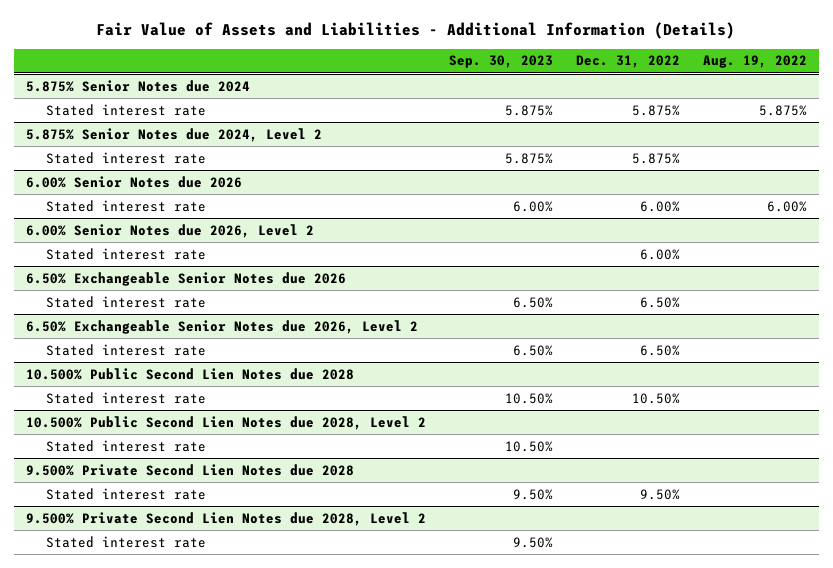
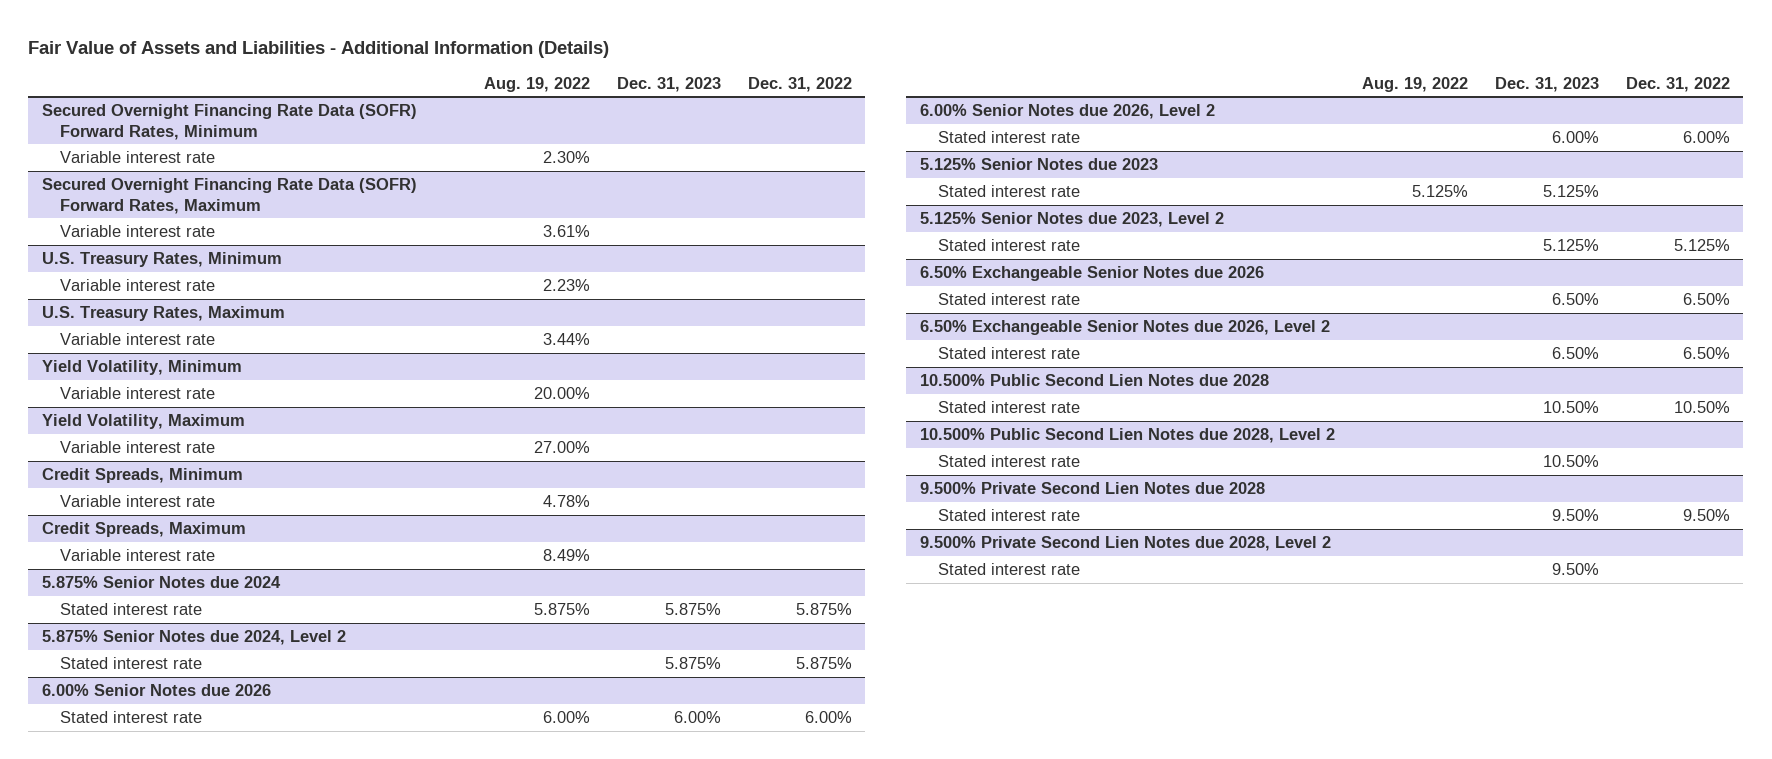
- | Sep. 30, 2023 | Dec. 31, 2022 | Aug. 19, 2022
+ | Aug. 19, 2022 | Dec. 31, 2023 | Dec. 31, 2022
+ Secured Overnight Financing Rate Data (SOFR) Forward Rates, Minimum
+ Variable interest rate | 2.30% | |
+ Secured Overnight Financing Rate Data (SOFR) Forward Rates, Maximum
+ Variable interest rate | 3.61% | |
+ U.S. Treasury Rates, Minimum
+ Variable interest rate | 2.23% | |
+ U.S. Treasury Rates, Maximum
+ Variable interest rate | 3.44% | |
+ Yield Volatility, Minimum
+ Variable interest rate | 20.00% | |
+ Yield Volatility, Maximum
+ Variable interest rate | 27.00% | |
+ Credit Spreads, Minimum
+ Variable interest rate | 4.78% | |
+ Credit Spreads, Maximum
+ Variable interest rate | 8.49% | |
+ 5.125% Senior Notes due 2023
+ Stated interest rate | 5.125% | 5.125% |
+ 5.125% Senior Notes due 2023, Level 2
+ Stated interest rate | | 5.125% | 5.125%

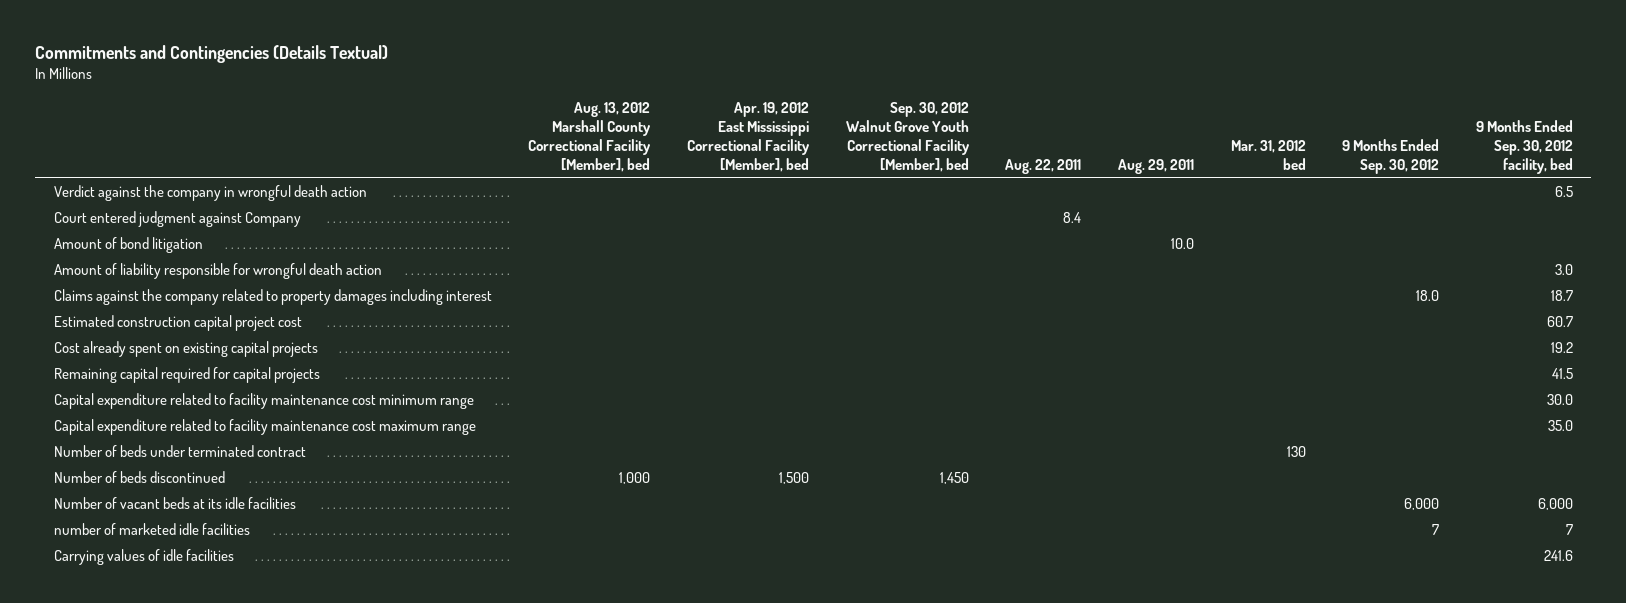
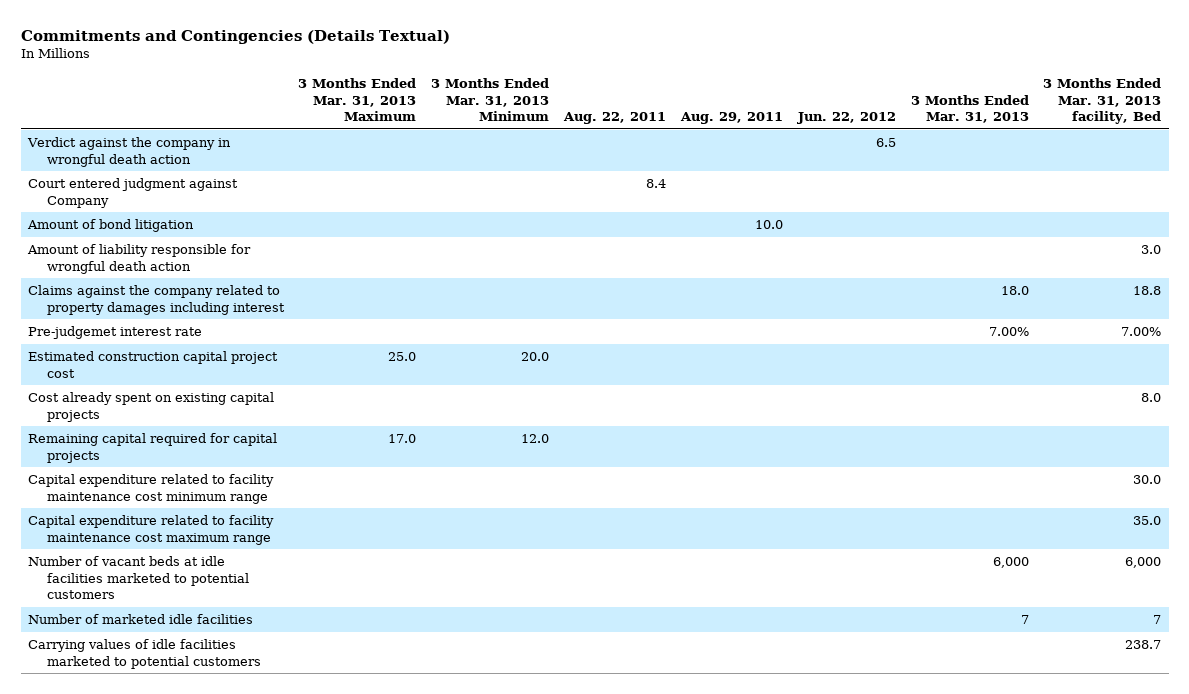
- | Aug. 13, 2012 Marshall County Correctional Facility [Member], bed | Apr. 19, 2012 East Mississippi Correctional Facility [Member], bed | Sep. 30, 2012 Walnut Grove Youth Correctional Facility [Member], bed | Aug. 22, 2011 | Aug. 29, 2011 | Mar. 31, 2012 bed | 9 Months Ended Sep. 30, 2012 | 9 Months Ended Sep. 30, 2012 facility, bed
+ | 3 Months Ended Mar. 31, 2013 Maximum | 3 Months Ended Mar. 31, 2013 Minimum | Aug. 22, 2011 | Aug. 29, 2011 | Jun. 22, 2012 | 3 Months Ended Mar. 31, 2013 | 3 Months Ended Mar. 31, 2013 facility, Bed
+ Pre-judgemet interest rate | | | | | | 7.00% | 7.00%
- Number of beds under terminated contract | | | | | | 130 | |
- Number of beds discontinued | 1,000 | 1,500 | 1,450 | | | | |
- Number of vacant beds at its idle facilities | | | | | | | 6,000 | 6,000
- number of marketed idle facilities | | | | | | | 7 | 7
- Carrying values of idle facilities | | | | | | | | 241.6
+ Number of vacant beds at idle facilities marketed to potential customers | | | | | | 6,000 | 6,000
+ Number of marketed idle facilities | | | | | | 7 | 7
+ Carrying values of idle facilities marketed to potential customers | | | | | | | 238.7

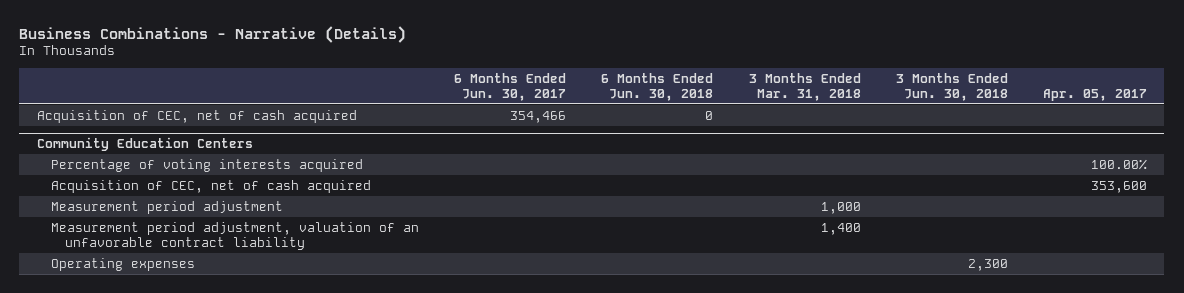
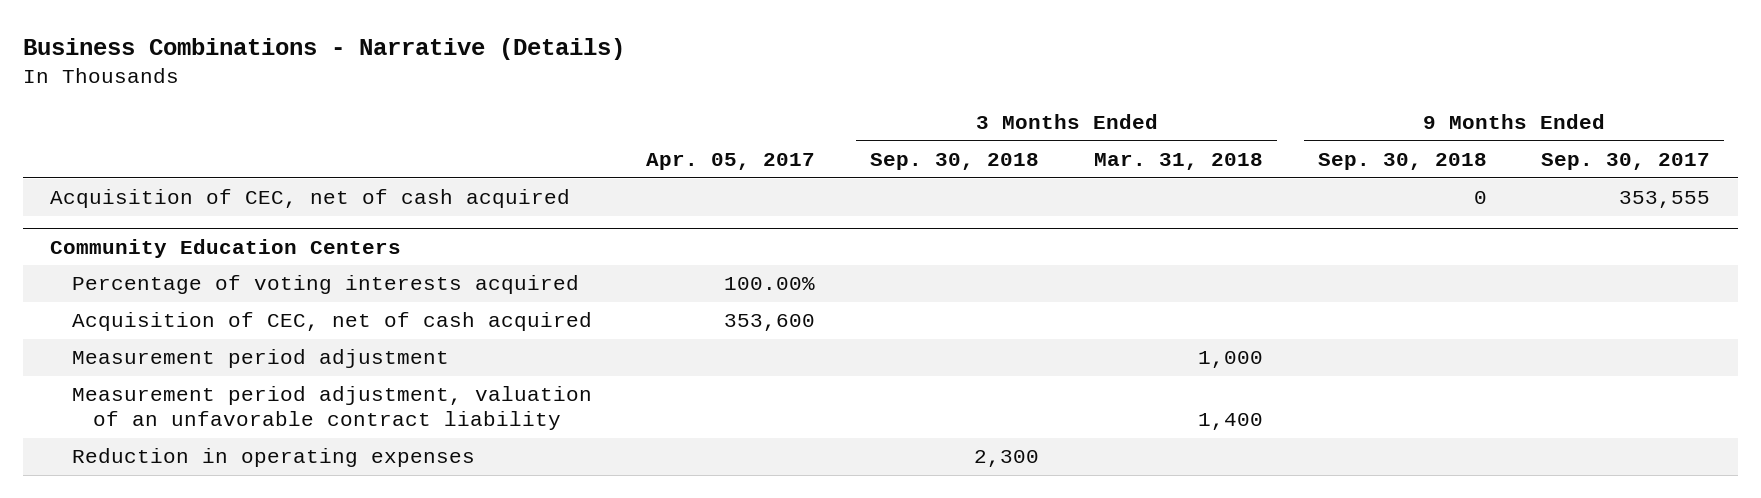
- | 6 Months Ended Jun. 30, 2017 | 6 Months Ended Jun. 30, 2018 | 3 Months Ended Mar. 31, 2018 | 3 Months Ended Jun. 30, 2018 | Apr. 05, 2017
+ | Apr. 05, 2017 | 3 Months Ended Sep. 30, 2018 | 3 Months Ended Mar. 31, 2018 | 9 Months Ended Sep. 30, 2018 | 9 Months Ended Sep. 30, 2017
@ Community Education Centers
- Operating expenses | | | | 2,300 |
+ Reduction in operating expenses | | 2,300 | | |

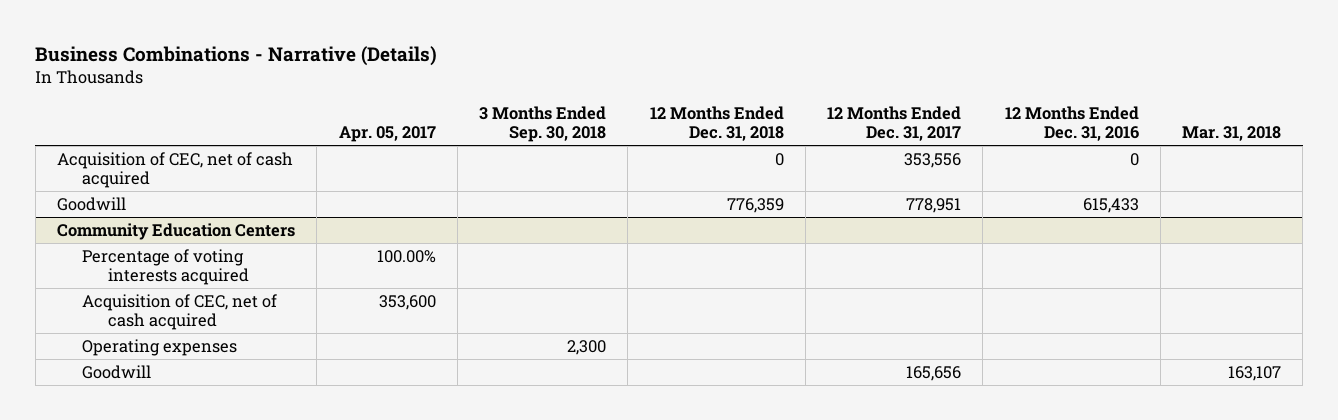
- | Apr. 05, 2017 | 3 Months Ended Sep. 30, 2018 | 3 Months Ended Mar. 31, 2018 | 9 Months Ended Sep. 30, 2018 | 9 Months Ended Sep. 30, 2017
+ | Apr. 05, 2017 | 3 Months Ended Sep. 30, 2018 | 12 Months Ended Dec. 31, 2018 | 12 Months Ended Dec. 31, 2017 | 12 Months Ended Dec. 31, 2016 | Mar. 31, 2018
+ Goodwill | | | 776,359 | 778,951 | 615,433 |
@ Community Education Centers
- Measurement period adjustment | | | 1,000 | |
- Measurement period adjustment, valuation of an unfavorable contract liability | | | 1,400 | |
- Reduction in operating expenses | | 2,300 | | |
+ Operating expenses | | 2,300 | | | |
+ Goodwill | | | | 165,656 | | 163,107

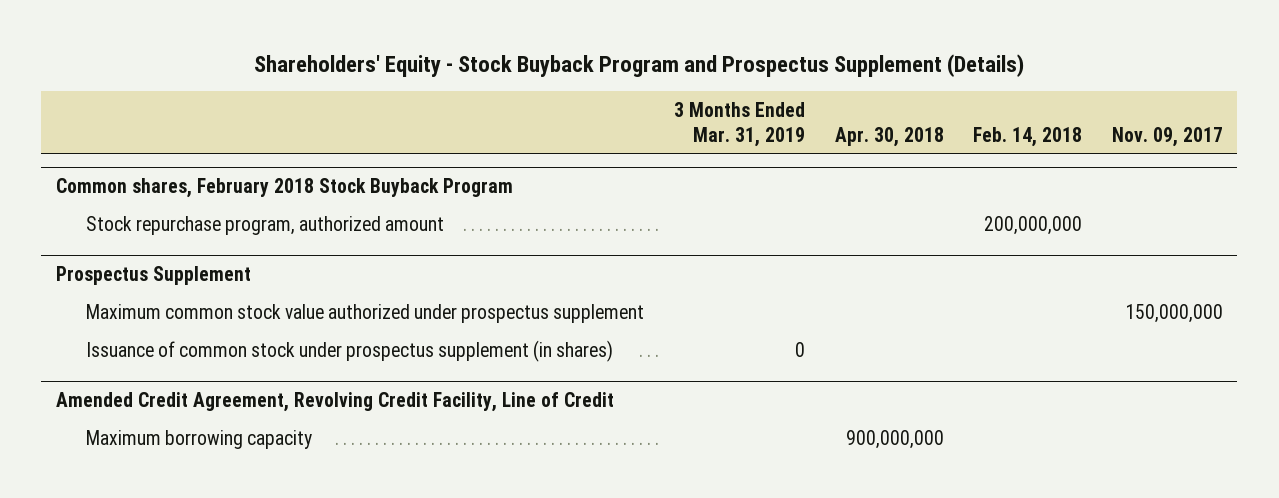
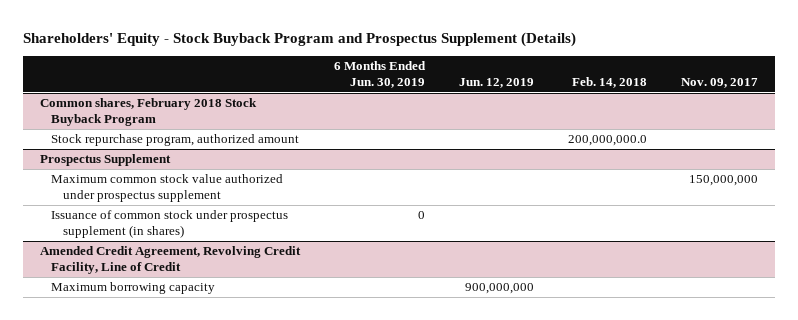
- | 3 Months Ended Mar. 31, 2019 | Apr. 30, 2018 | Feb. 14, 2018 | Nov. 09, 2017
+ | 6 Months Ended Jun. 30, 2019 | Jun. 12, 2019 | Feb. 14, 2018 | Nov. 09, 2017
@ Common shares, February 2018 Stock Buyback Program
- Stock repurchase program, authorized amount | | | 200,000,000 |
+ Stock repurchase program, authorized amount | | | 200,000,000.0 |

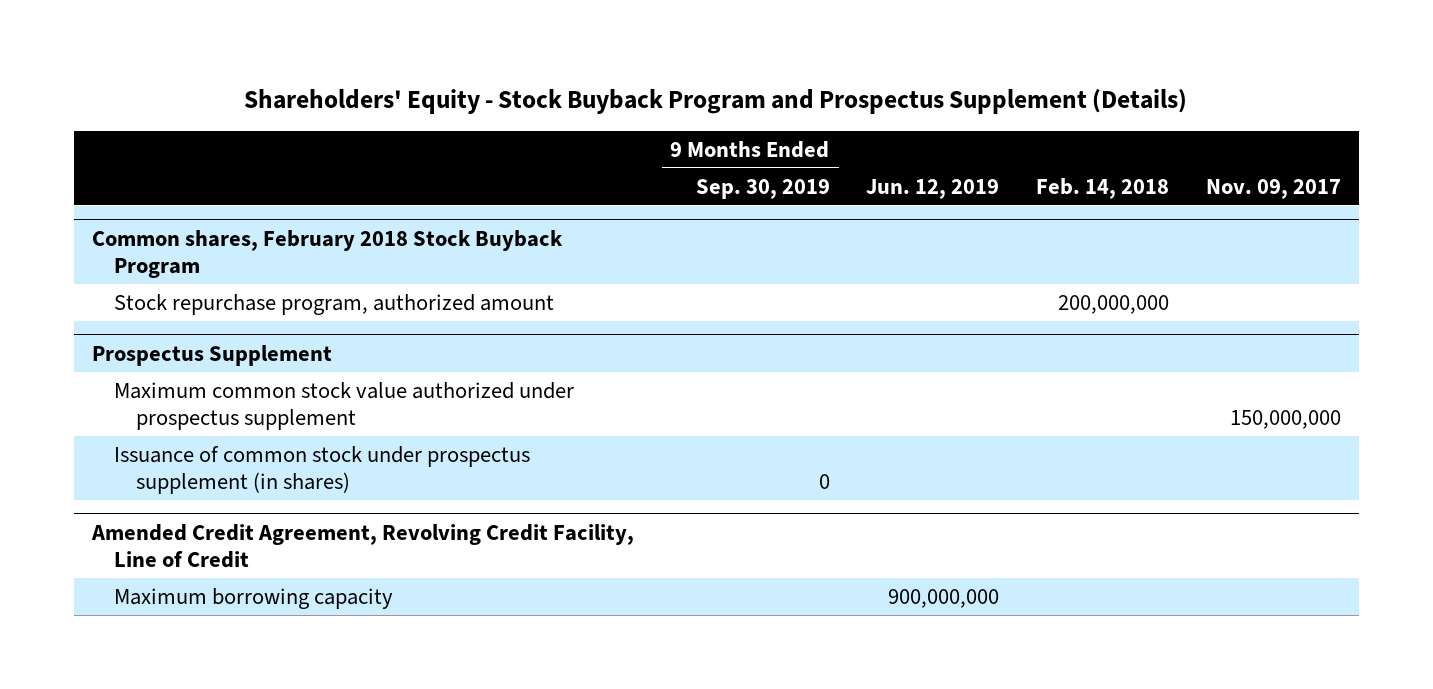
- | 6 Months Ended Jun. 30, 2019 | Jun. 12, 2019 | Feb. 14, 2018 | Nov. 09, 2017
+ | 9 Months Ended Sep. 30, 2019 | Jun. 12, 2019 | Feb. 14, 2018 | Nov. 09, 2017
@ Common shares, February 2018 Stock Buyback Program
- Stock repurchase program, authorized amount | | | 200,000,000.0 |
+ Stock repurchase program, authorized amount | | | 200,000,000 |

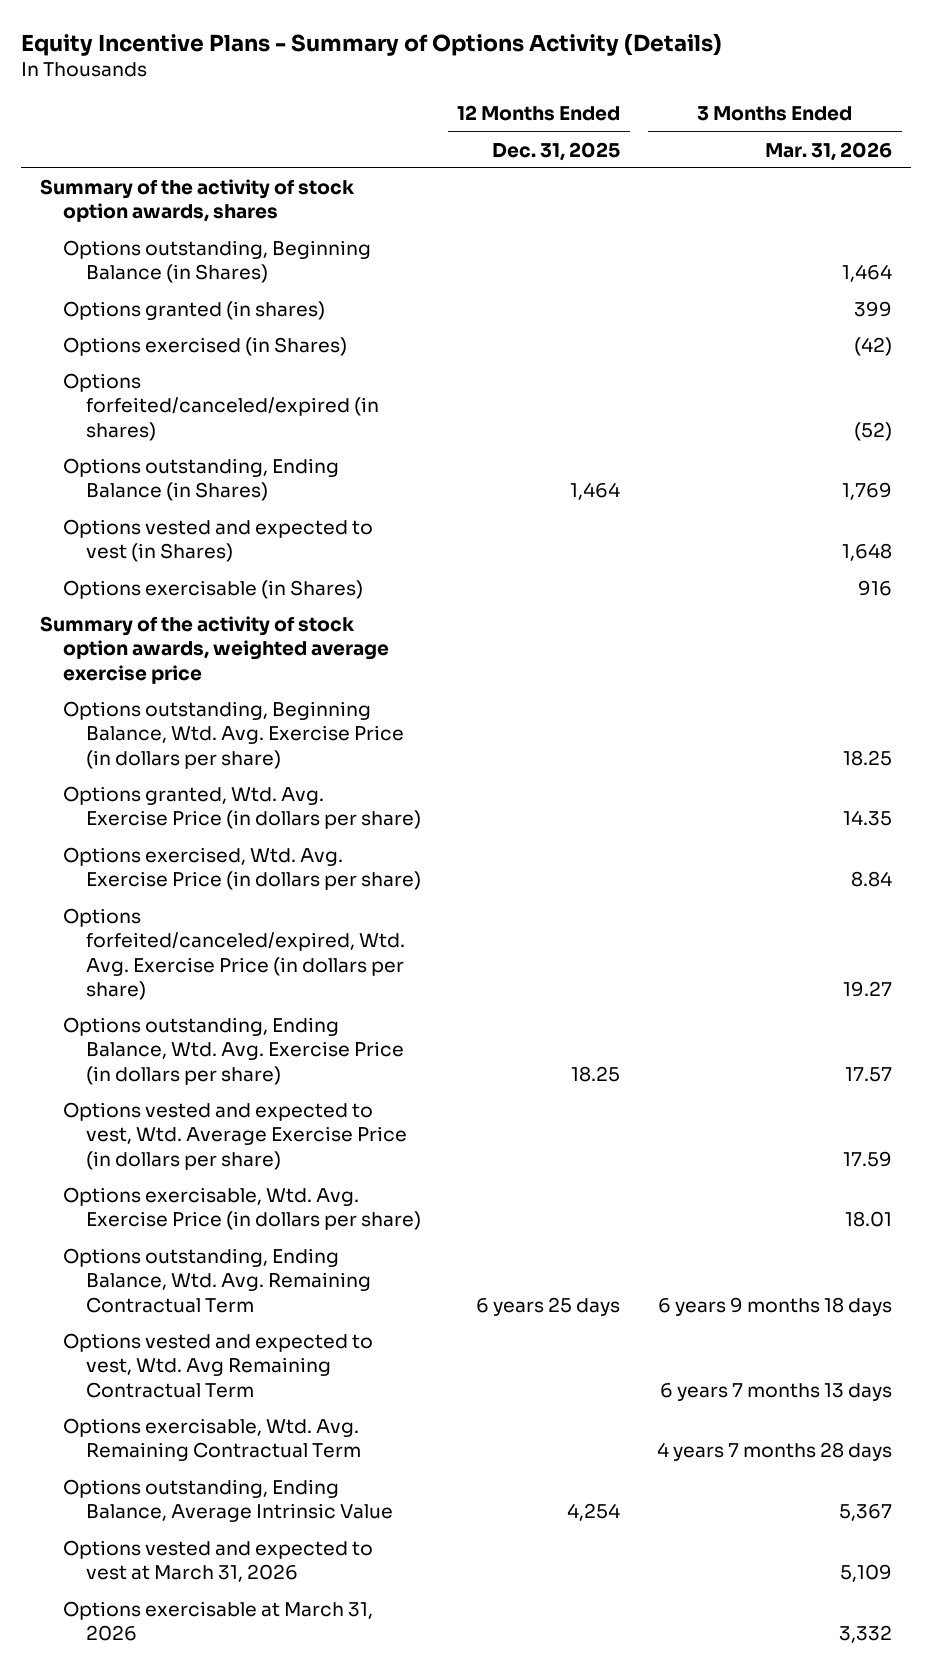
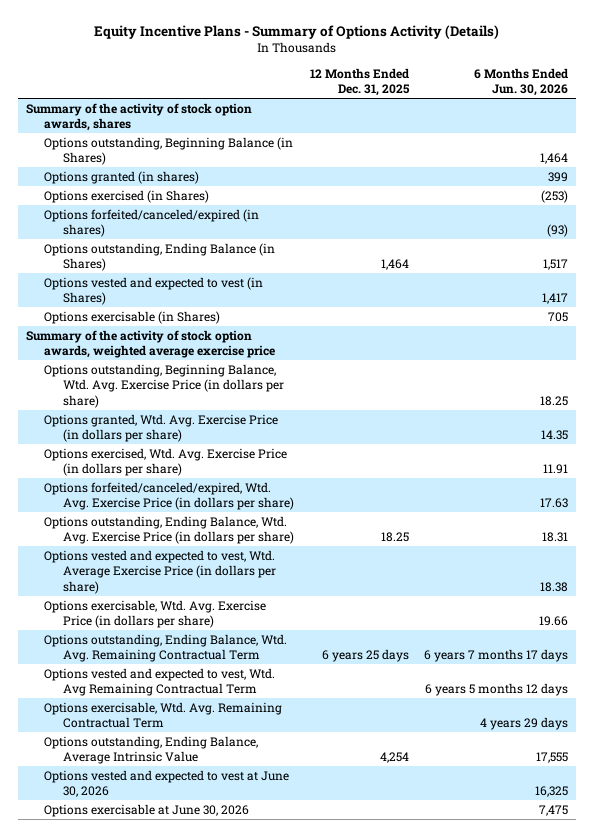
- | 12 Months Ended Dec. 31, 2025 | 3 Months Ended Mar. 31, 2026
+ | 12 Months Ended Dec. 31, 2025 | 6 Months Ended Jun. 30, 2026
- Options vested and expected to vest at March 31, 2026 | | 5,109
- Options exercisable at March 31, 2026 | | 3,332
+ Options vested and expected to vest at June 30, 2026 | | 16,325
+ Options exercisable at June 30, 2026 | | 7,475

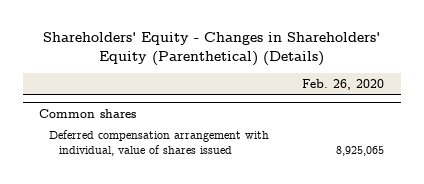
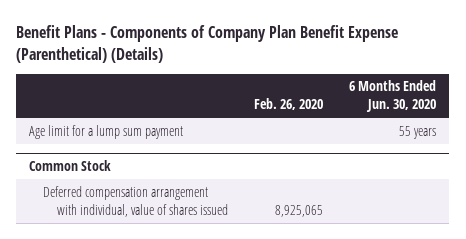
- Shareholders' Equity - Changes in Shareholders' Equity (Parenthetical) (Details)
+ Benefit Plans - Components of Company Plan Benefit Expense (Parenthetical) (Details)
- | Feb. 26, 2020
+ | Feb. 26, 2020 | 6 Months Ended Jun. 30, 2020
- Common shares
+ Age limit for a lump sum payment | | 55 years
+ Common Stock

